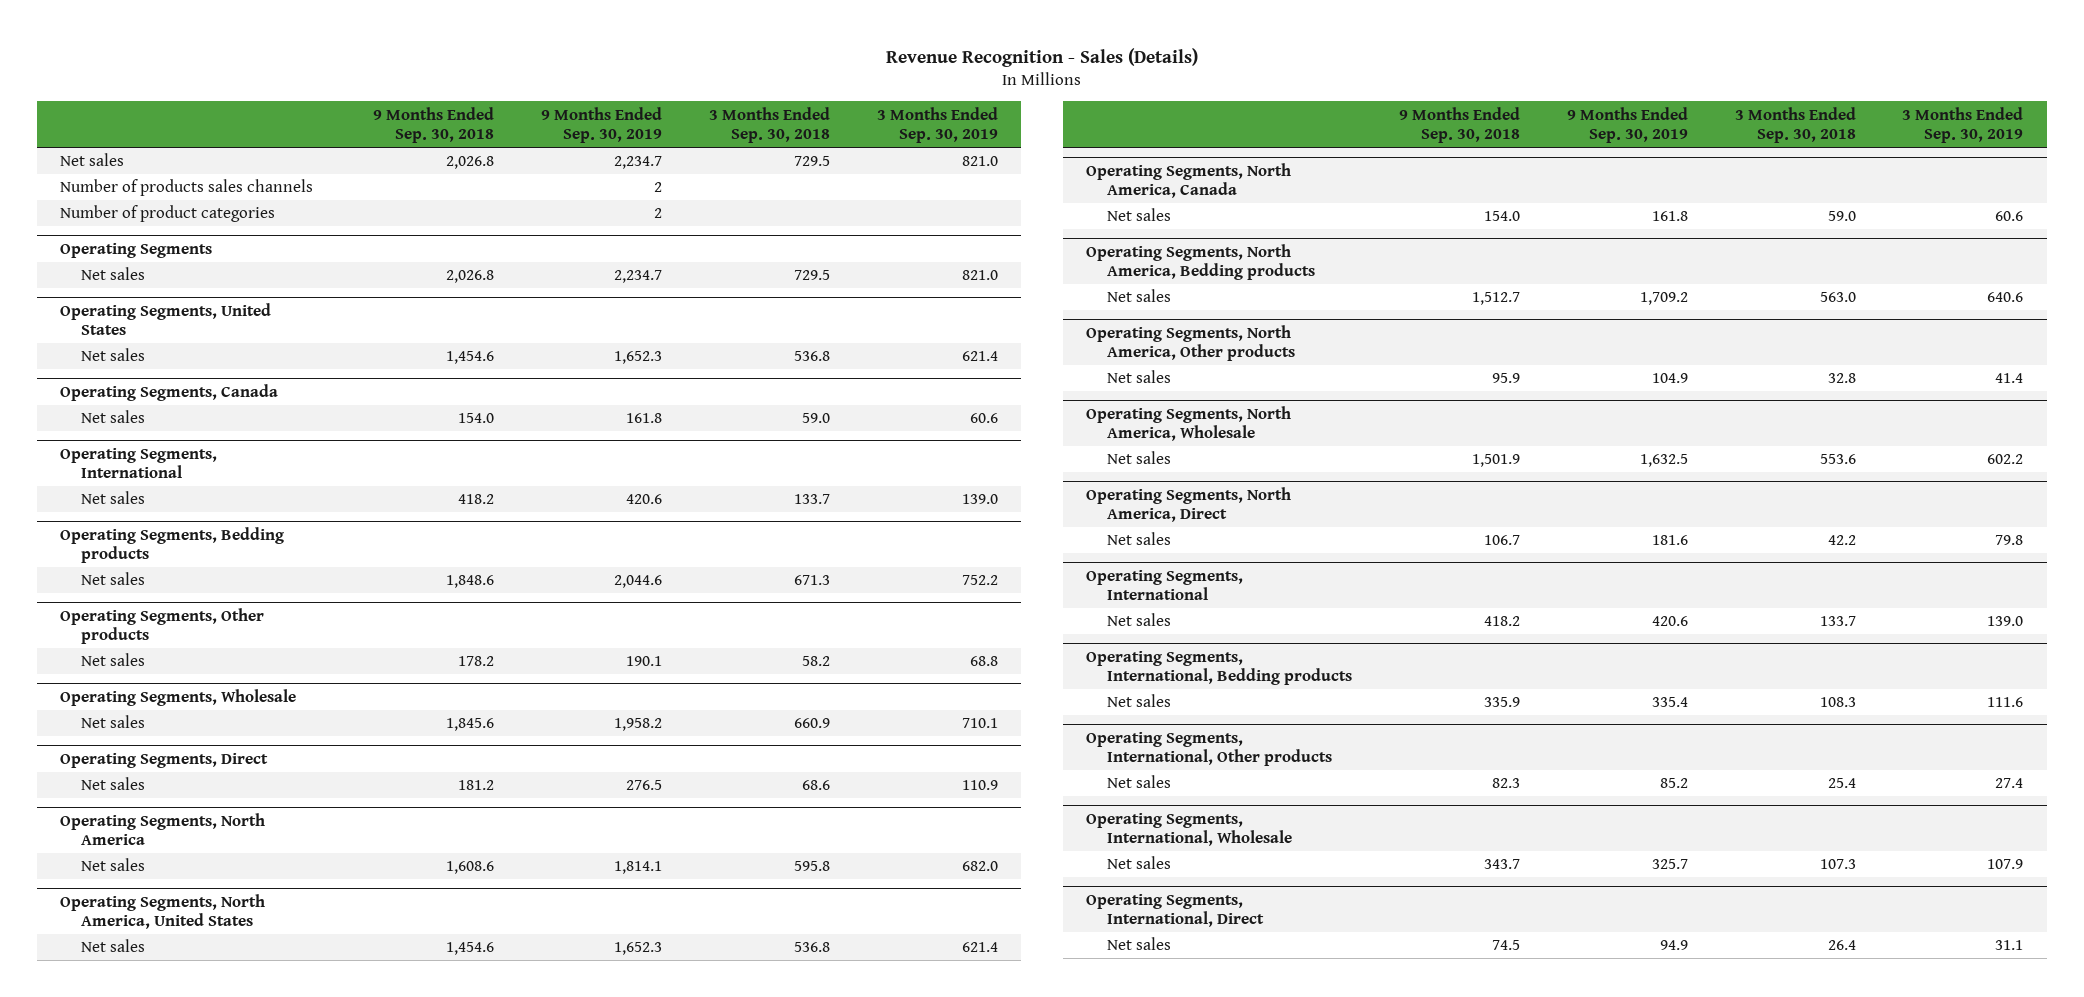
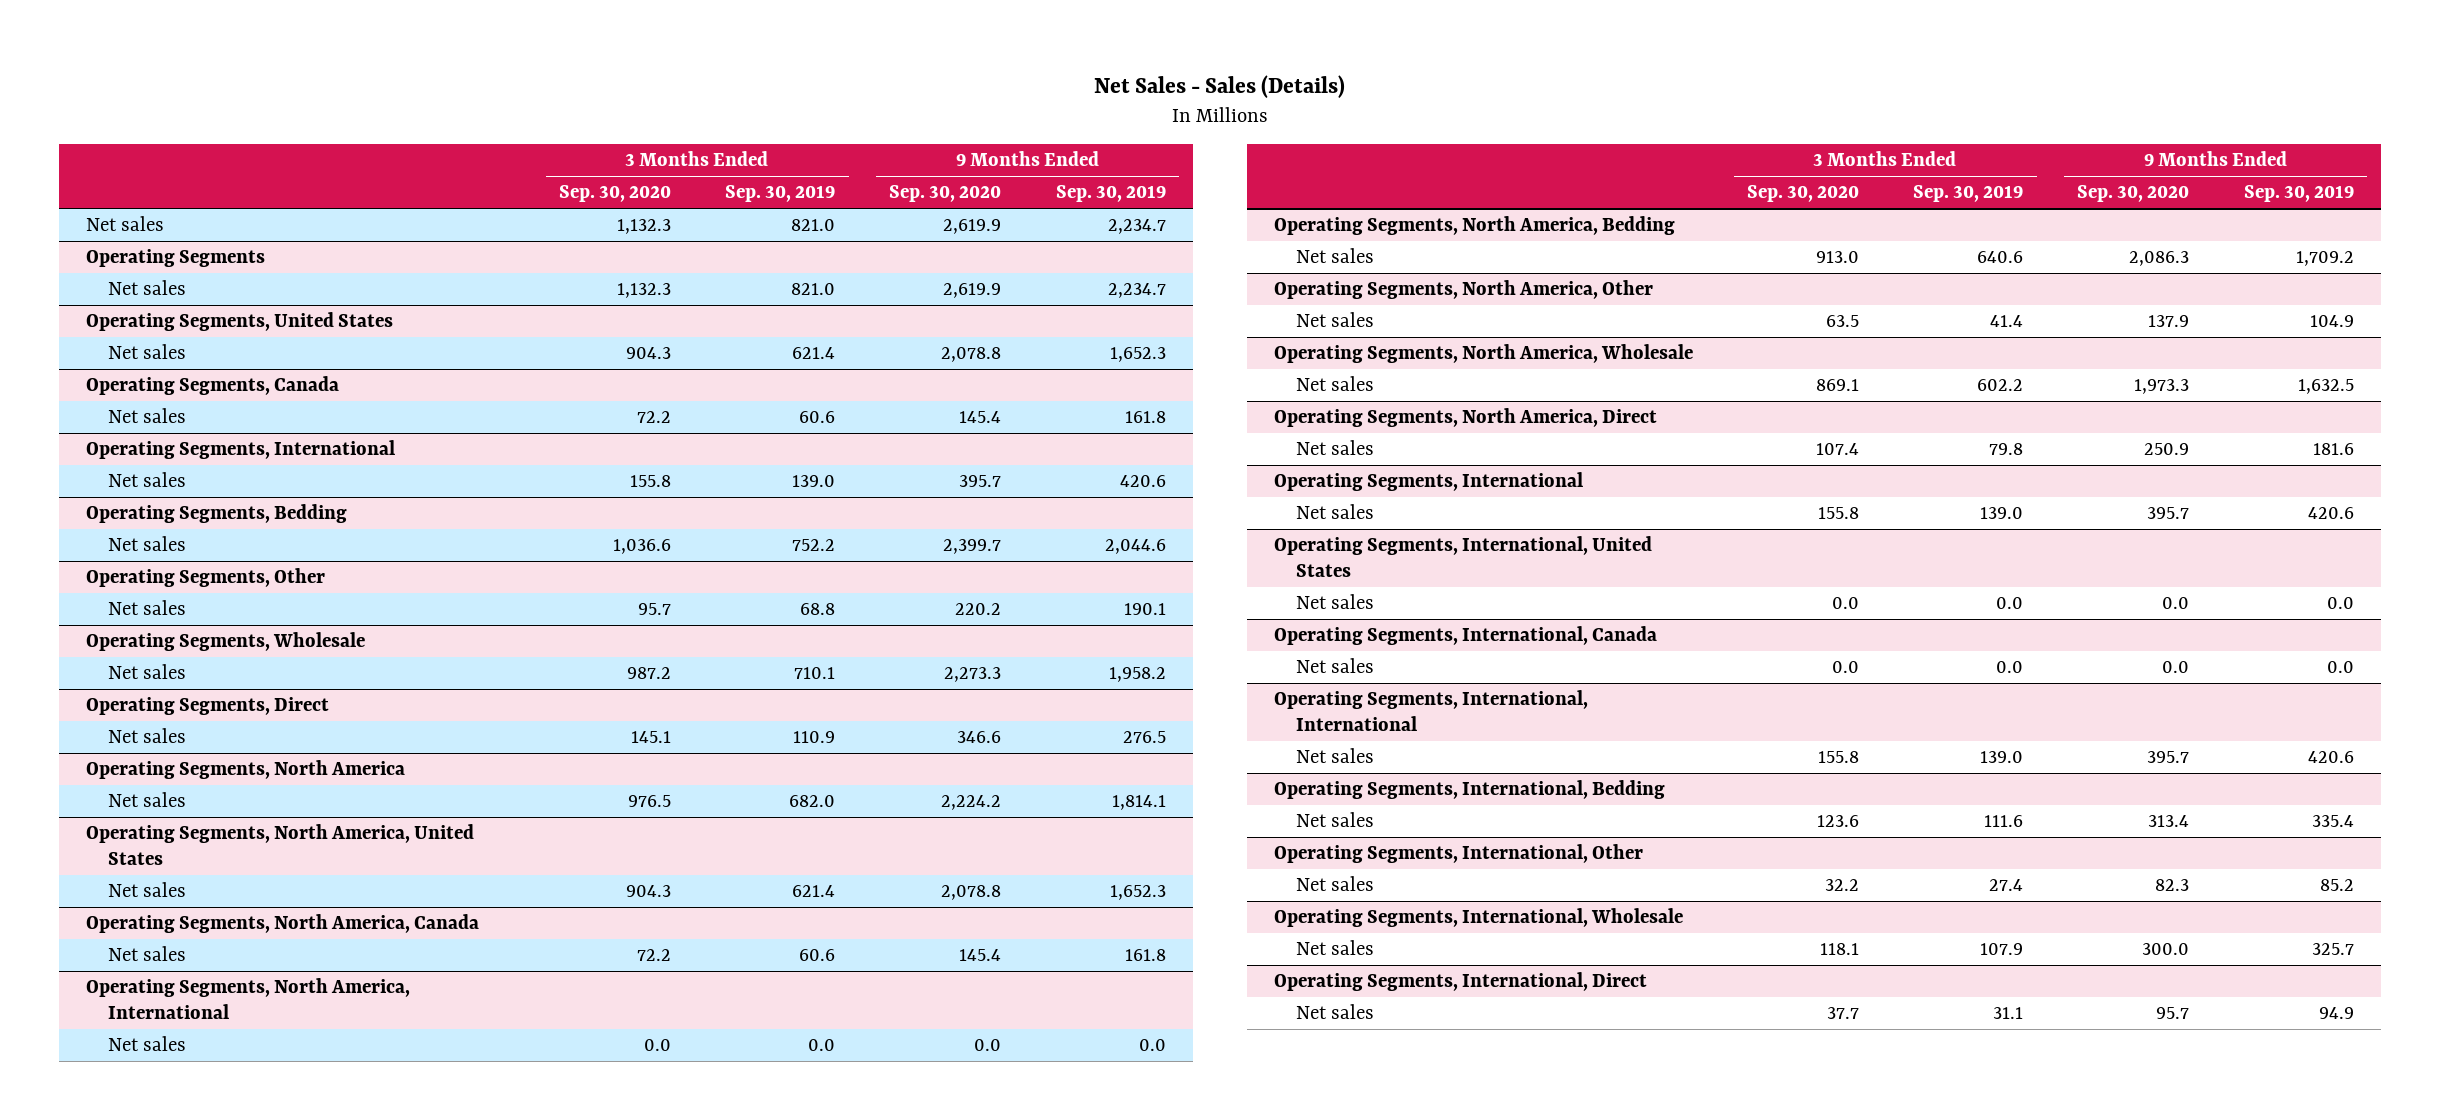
- Revenue Recognition - Sales (Details)
+ Net Sales - Sales (Details)
- | 9 Months Ended Sep. 30, 2018 | 9 Months Ended Sep. 30, 2019 | 3 Months Ended Sep. 30, 2018 | 3 Months Ended Sep. 30, 2019
+ | 3 Months Ended Sep. 30, 2020 | 3 Months Ended Sep. 30, 2019 | 9 Months Ended Sep. 30, 2020 | 9 Months Ended Sep. 30, 2019
- Number of products sales channels | | 2 | |
- Number of product categories | | 2 | |
- Operating Segments, Bedding products
+ Operating Segments, Bedding
- Operating Segments, Other products
+ Operating Segments, Other
- Operating Segments, North America, Bedding products
+ Operating Segments, North America, International
+ Net sales | 0.0 | 0.0 | 0.0 | 0.0
+ Operating Segments, North America, Bedding
- Operating Segments, North America, Other products
+ Operating Segments, North America, Other
- Operating Segments, International, Bedding products
+ Operating Segments, International, United States
+ Net sales | 0.0 | 0.0 | 0.0 | 0.0
+ Operating Segments, International, Canada
+ Net sales | 0.0 | 0.0 | 0.0 | 0.0
+ Operating Segments, International, International
+ Net sales | 155.8 | 139.0 | 395.7 | 420.6
+ Operating Segments, International, Bedding
- Operating Segments, International, Other products
+ Operating Segments, International, Other

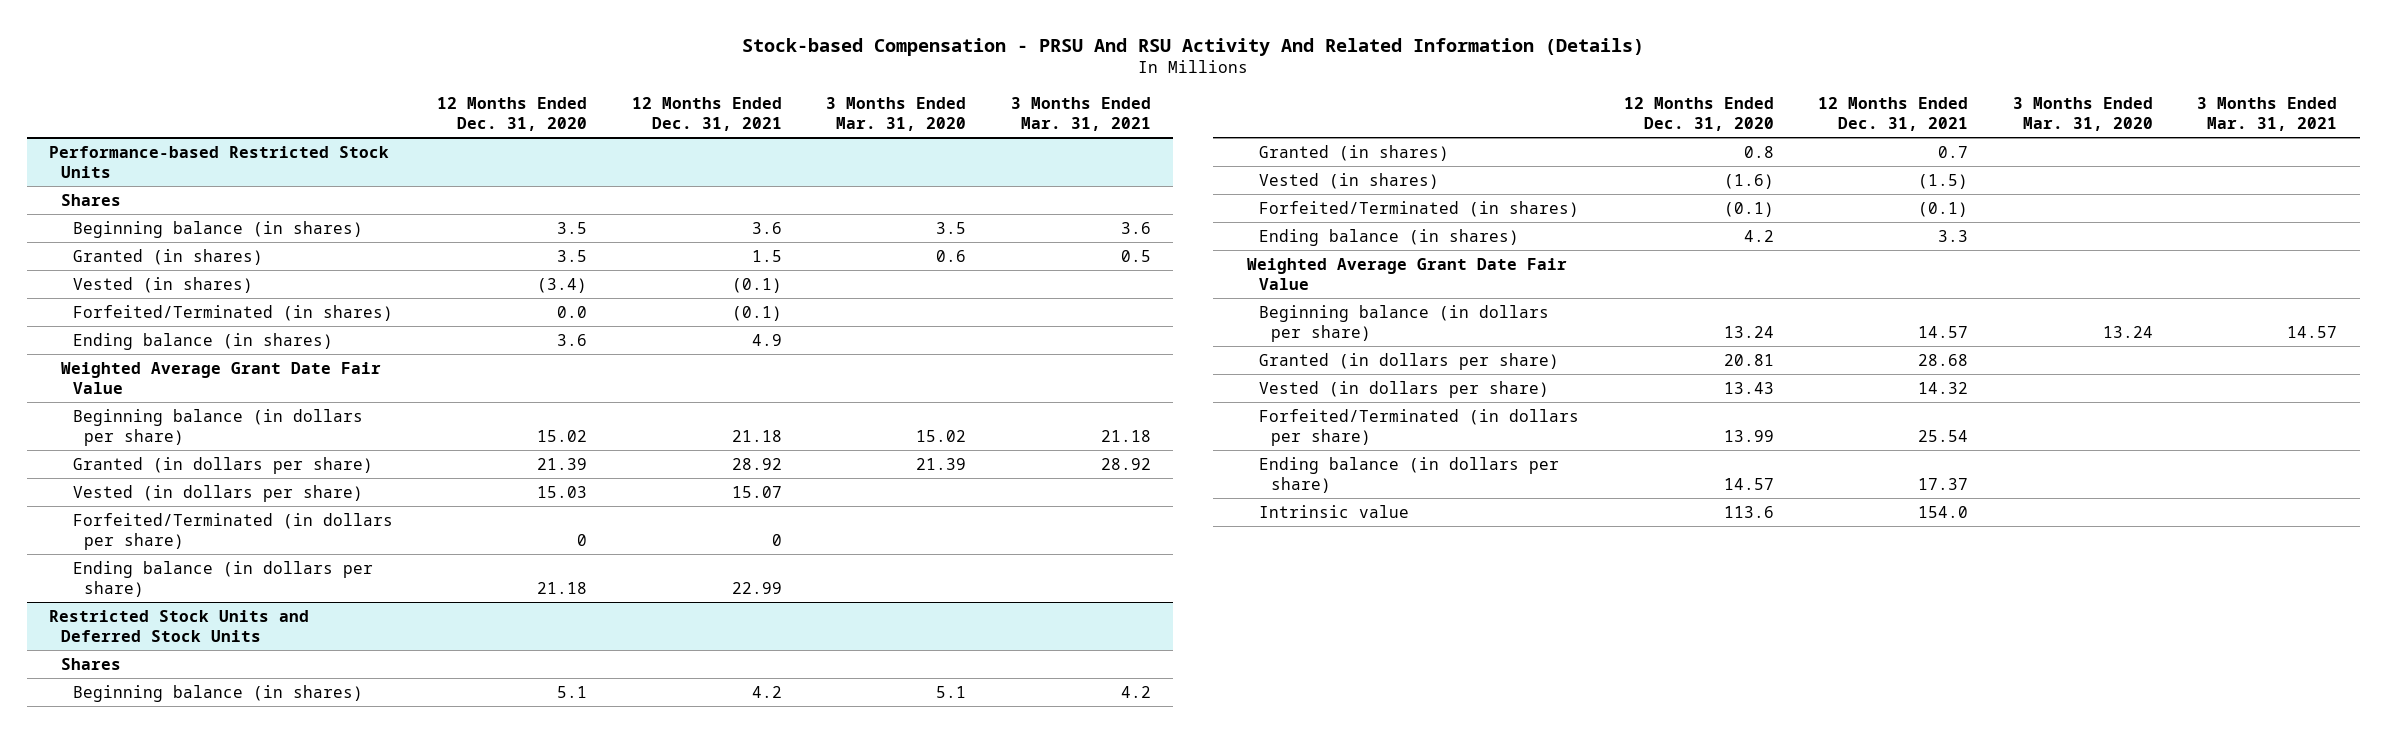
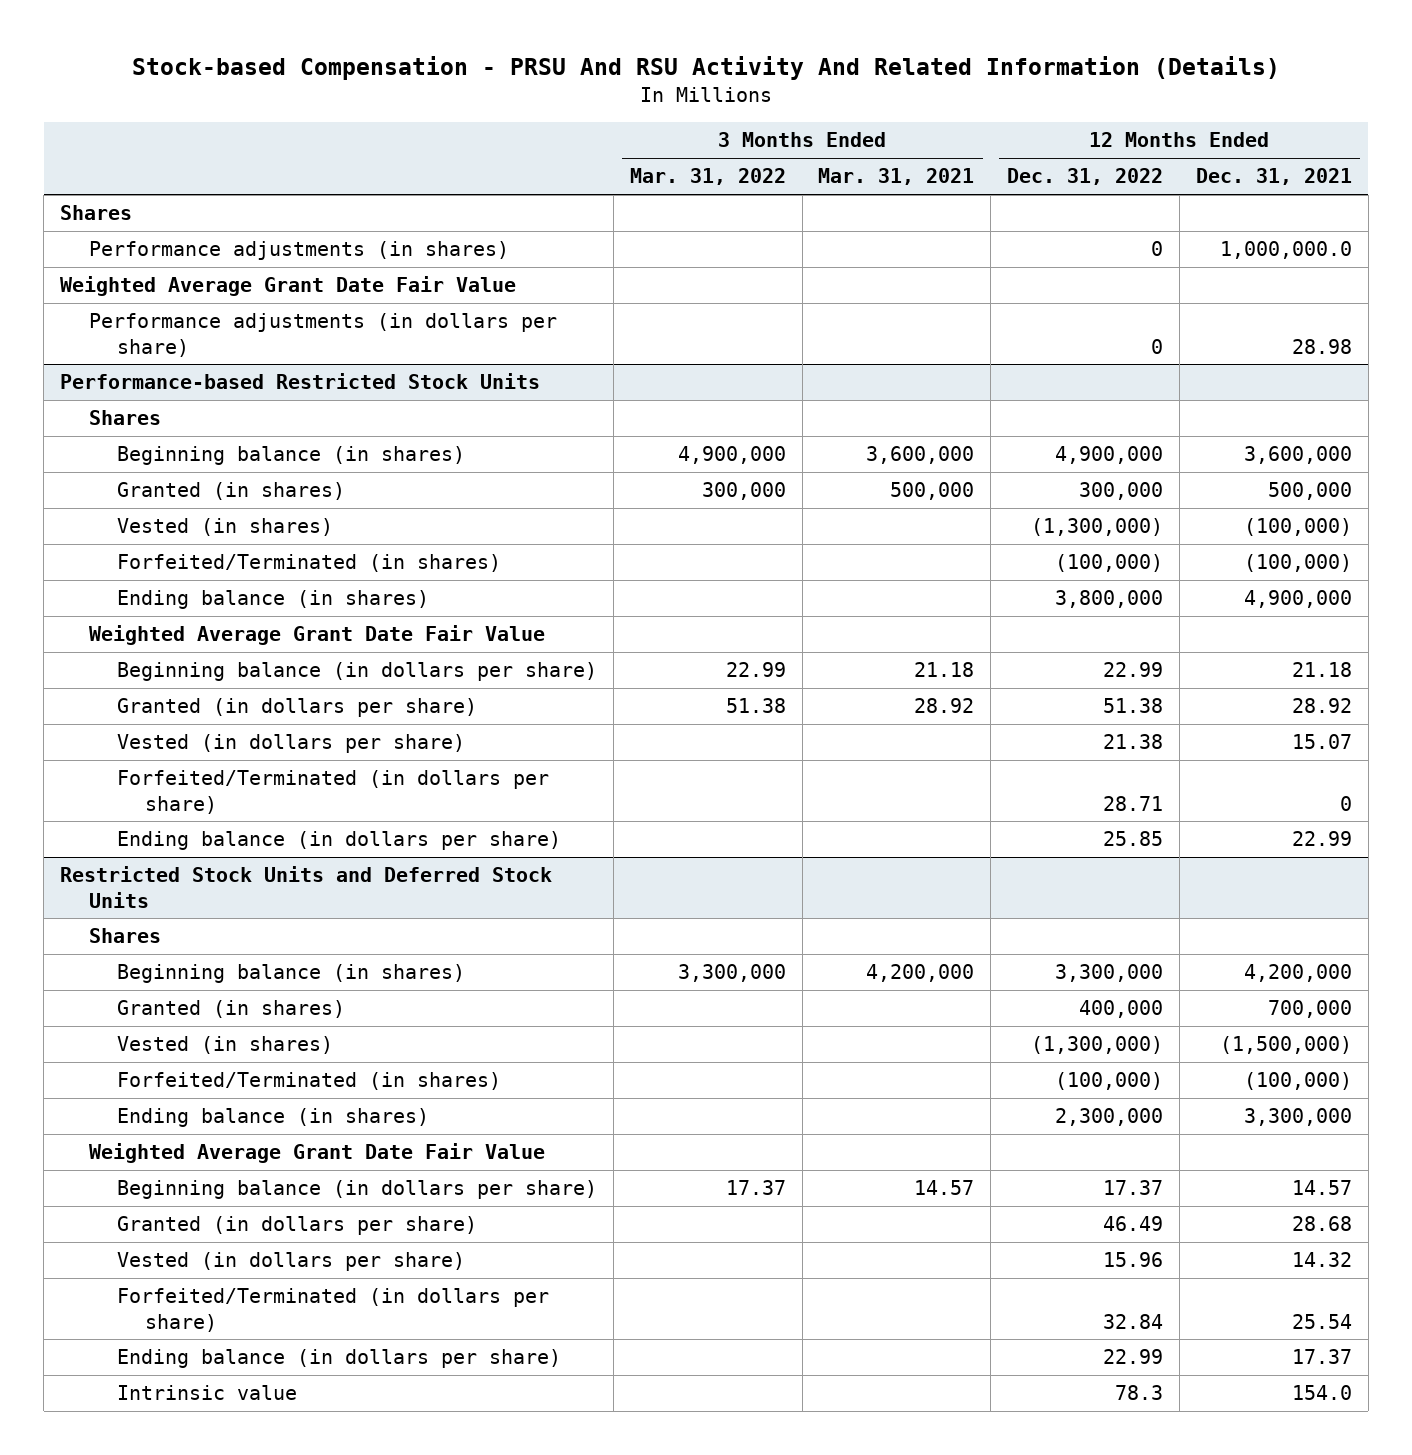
- | 12 Months Ended Dec. 31, 2020 | 12 Months Ended Dec. 31, 2021 | 3 Months Ended Mar. 31, 2020 | 3 Months Ended Mar. 31, 2021
+ | 3 Months Ended Mar. 31, 2022 | 3 Months Ended Mar. 31, 2021 | 12 Months Ended Dec. 31, 2022 | 12 Months Ended Dec. 31, 2021
+ Shares
+ Performance adjustments (in shares) | | | 0 | 1,000,000.0
+ Weighted Average Grant Date Fair Value
+ Performance adjustments (in dollars per share) | | | 0 | 28.98
@ Performance-based Restricted Stock Units
- Beginning balance (in shares) | 3.5 | 3.6 | 3.5 | 3.6
- Granted (in shares) | 3.5 | 1.5 | 0.6 | 0.5
- Vested (in shares) | (3.4) | (0.1) | |
- Forfeited/Terminated (in shares) | 0.0 | (0.1) | |
- Ending balance (in shares) | 3.6 | 4.9 | |
+ Beginning balance (in shares) | 4,900,000 | 3,600,000 | 4,900,000 | 3,600,000
+ Granted (in shares) | 300,000 | 500,000 | 300,000 | 500,000
+ Vested (in shares) | | | (1,300,000) | (100,000)
+ Forfeited/Terminated (in shares) | | | (100,000) | (100,000)
+ Ending balance (in shares) | | | 3,800,000 | 4,900,000
@ Restricted Stock Units and Deferred Stock Units
- Beginning balance (in shares) | 5.1 | 4.2 | 5.1 | 4.2
- Granted (in shares) | 0.8 | 0.7 | |
- Vested (in shares) | (1.6) | (1.5) | |
- Forfeited/Terminated (in shares) | (0.1) | (0.1) | |
- Ending balance (in shares) | 4.2 | 3.3 | |
+ Beginning balance (in shares) | 3,300,000 | 4,200,000 | 3,300,000 | 4,200,000
+ Granted (in shares) | | | 400,000 | 700,000
+ Vested (in shares) | | | (1,300,000) | (1,500,000)
+ Forfeited/Terminated (in shares) | | | (100,000) | (100,000)
+ Ending balance (in shares) | | | 2,300,000 | 3,300,000

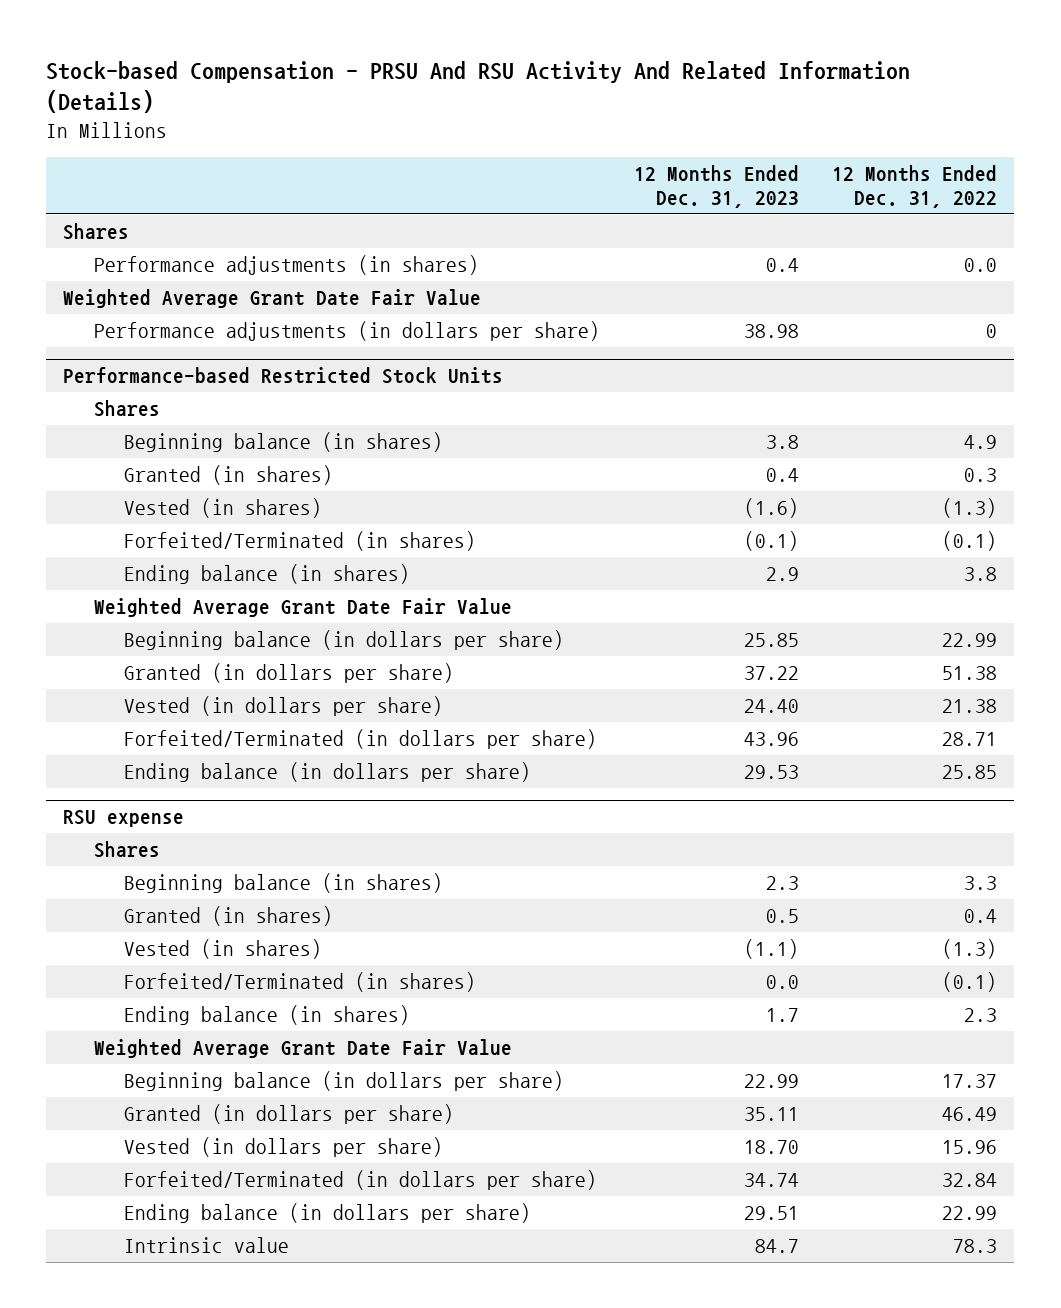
- | 3 Months Ended Mar. 31, 2022 | 3 Months Ended Mar. 31, 2021 | 12 Months Ended Dec. 31, 2022 | 12 Months Ended Dec. 31, 2021
+ | 12 Months Ended Dec. 31, 2023 | 12 Months Ended Dec. 31, 2022
- Performance adjustments (in shares) | | | 0 | 1,000,000.0
+ Performance adjustments (in shares) | 0.4 | 0.0
@ Performance-based Restricted Stock Units
- Beginning balance (in shares) | 4,900,000 | 3,600,000 | 4,900,000 | 3,600,000
- Granted (in shares) | 300,000 | 500,000 | 300,000 | 500,000
- Vested (in shares) | | | (1,300,000) | (100,000)
- Forfeited/Terminated (in shares) | | | (100,000) | (100,000)
- Ending balance (in shares) | | | 3,800,000 | 4,900,000
+ Beginning balance (in shares) | 3.8 | 4.9
+ Granted (in shares) | 0.4 | 0.3
+ Vested (in shares) | (1.6) | (1.3)
+ Forfeited/Terminated (in shares) | (0.1) | (0.1)
+ Ending balance (in shares) | 2.9 | 3.8
- Restricted Stock Units and Deferred Stock Units
+ RSU expense
- Beginning balance (in shares) | 3,300,000 | 4,200,000 | 3,300,000 | 4,200,000
- Granted (in shares) | | | 400,000 | 700,000
- Vested (in shares) | | | (1,300,000) | (1,500,000)
- Forfeited/Terminated (in shares) | | | (100,000) | (100,000)
- Ending balance (in shares) | | | 2,300,000 | 3,300,000
+ Beginning balance (in shares) | 2.3 | 3.3
+ Granted (in shares) | 0.5 | 0.4
+ Vested (in shares) | (1.1) | (1.3)
+ Forfeited/Terminated (in shares) | 0.0 | (0.1)
+ Ending balance (in shares) | 1.7 | 2.3

